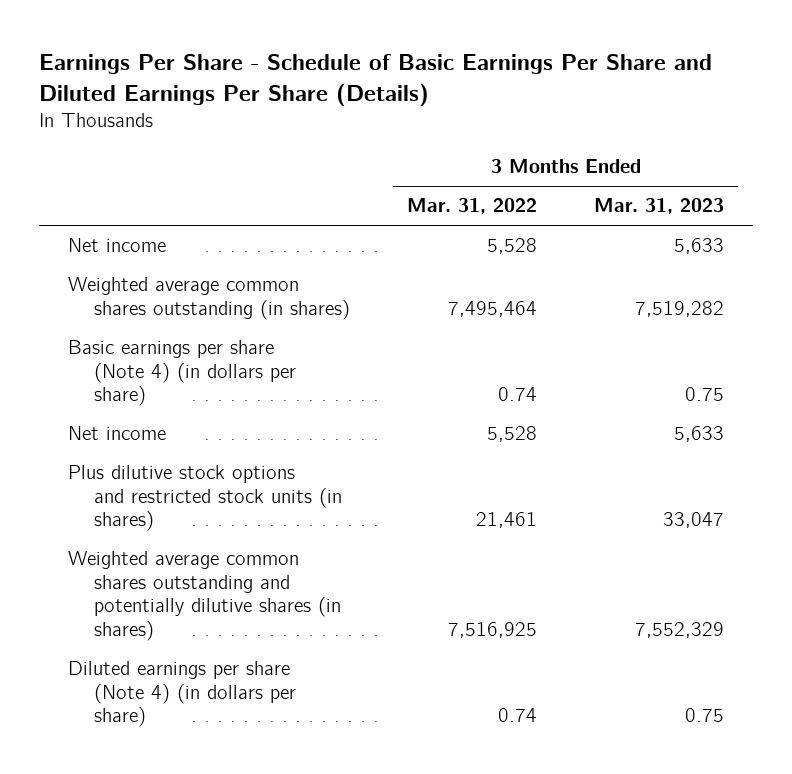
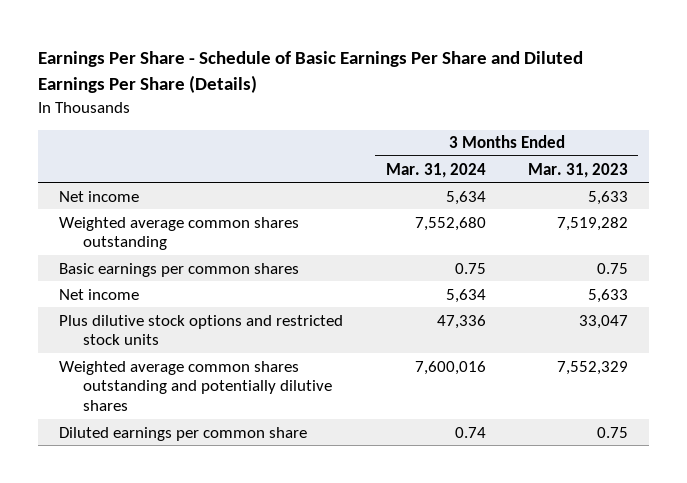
- | 3 Months Ended Mar. 31, 2022 | 3 Months Ended Mar. 31, 2023
+ | 3 Months Ended Mar. 31, 2024 | 3 Months Ended Mar. 31, 2023
- Weighted average common shares outstanding (in shares) | 7,495,464 | 7,519,282
- Basic earnings per share (Note 4) (in dollars per share) | 0.74 | 0.75
+ Weighted average common shares outstanding | 7,552,680 | 7,519,282
+ Basic earnings per common shares | 0.75 | 0.75
- Plus dilutive stock options and restricted stock units (in shares) | 21,461 | 33,047
- Weighted average common shares outstanding and potentially dilutive shares (in shares) | 7,516,925 | 7,552,329
- Diluted earnings per share (Note 4) (in dollars per share) | 0.74 | 0.75
+ Plus dilutive stock options and restricted stock units | 47,336 | 33,047
+ Weighted average common shares outstanding and potentially dilutive shares | 7,600,016 | 7,552,329
+ Diluted earnings per common share | 0.74 | 0.75

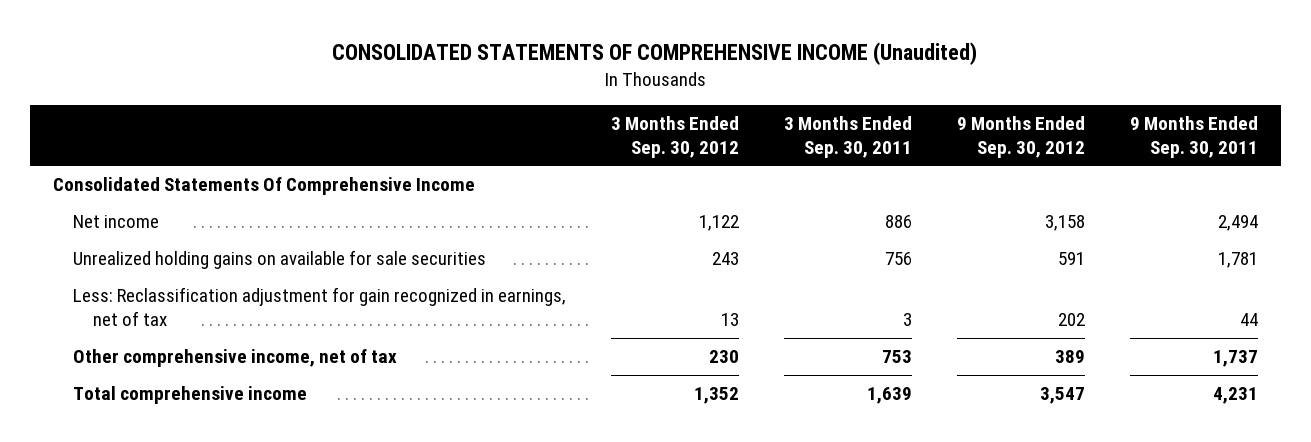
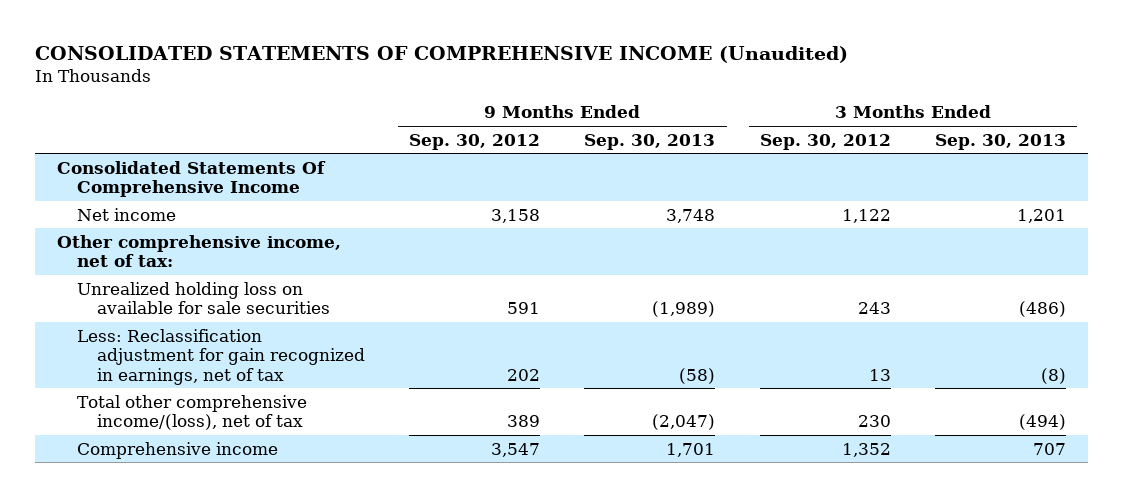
- | 3 Months Ended Sep. 30, 2012 | 3 Months Ended Sep. 30, 2011 | 9 Months Ended Sep. 30, 2012 | 9 Months Ended Sep. 30, 2011
+ | 9 Months Ended Sep. 30, 2012 | 9 Months Ended Sep. 30, 2013 | 3 Months Ended Sep. 30, 2012 | 3 Months Ended Sep. 30, 2013
- Unrealized holding gains on available for sale securities | 243 | 756 | 591 | 1,781
+ Other comprehensive income, net of tax:
+ Unrealized holding loss on available for sale securities | 591 | (1,989) | 243 | (486)
- Other comprehensive income, net of tax | 230 | 753 | 389 | 1,737
- Total comprehensive income | 1,352 | 1,639 | 3,547 | 4,231
+ Total other comprehensive income/(loss), net of tax | 389 | (2,047) | 230 | (494)
+ Comprehensive income | 3,547 | 1,701 | 1,352 | 707

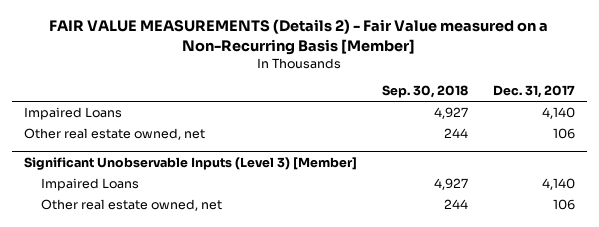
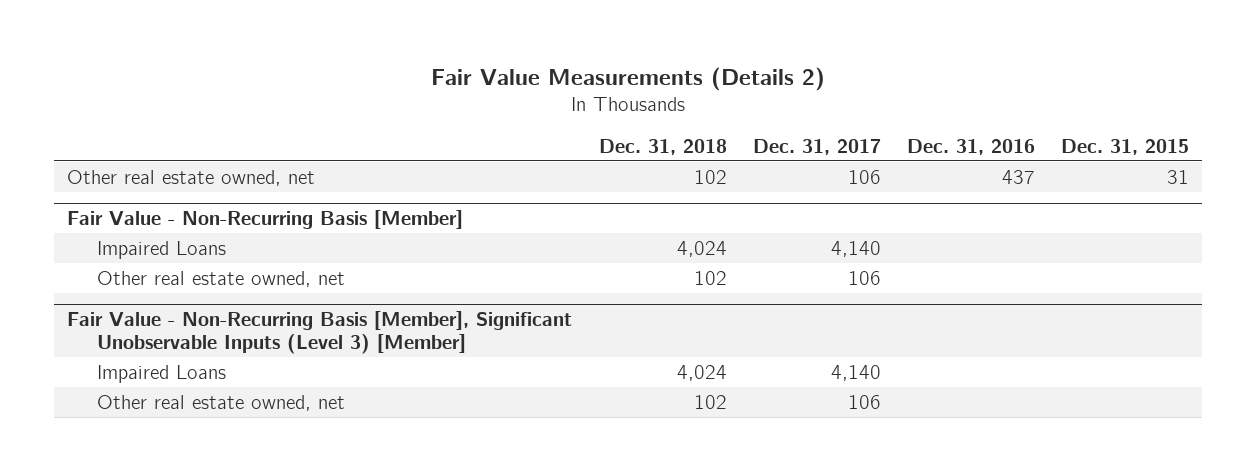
- FAIR VALUE MEASUREMENTS (Details 2) - Fair Value measured on a Non-Recurring Basis [Member]
+ Fair Value Measurements (Details 2)
- | Sep. 30, 2018 | Dec. 31, 2017
+ | Dec. 31, 2018 | Dec. 31, 2017 | Dec. 31, 2016 | Dec. 31, 2015
+ Other real estate owned, net | 102 | 106 | 437 | 31
+ Fair Value - Non-Recurring Basis [Member]
- Significant Unobservable Inputs (Level 3) [Member]
+ Fair Value - Non-Recurring Basis [Member], Significant Unobservable Inputs (Level 3) [Member]

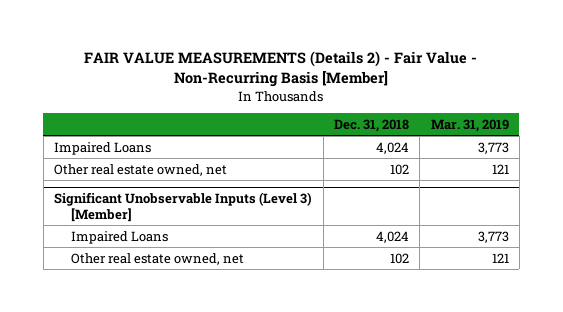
- Fair Value Measurements (Details 2)
+ FAIR VALUE MEASUREMENTS (Details 2) - Fair Value - Non-Recurring Basis [Member]
- | Dec. 31, 2018 | Dec. 31, 2017 | Dec. 31, 2016 | Dec. 31, 2015
+ | Dec. 31, 2018 | Mar. 31, 2019
- Other real estate owned, net | 102 | 106 | 437 | 31
- Fair Value - Non-Recurring Basis [Member]
- Fair Value - Non-Recurring Basis [Member], Significant Unobservable Inputs (Level 3) [Member]
+ Significant Unobservable Inputs (Level 3) [Member]

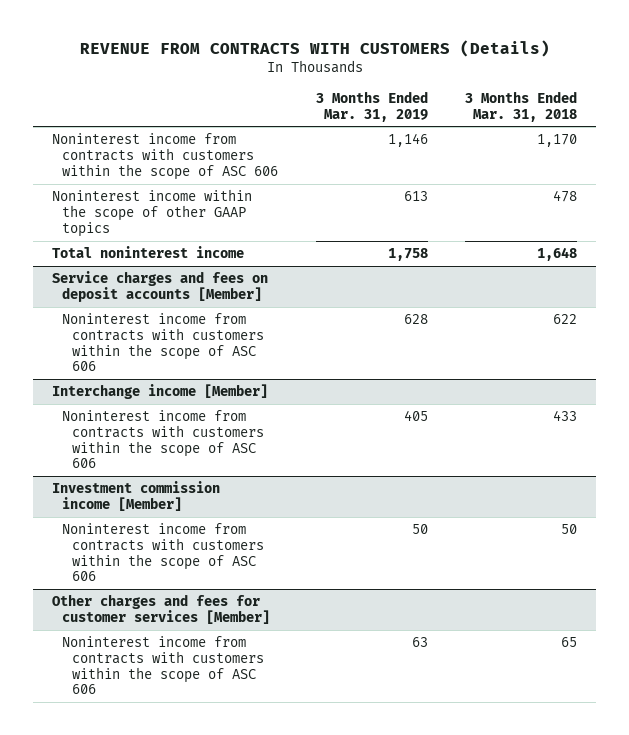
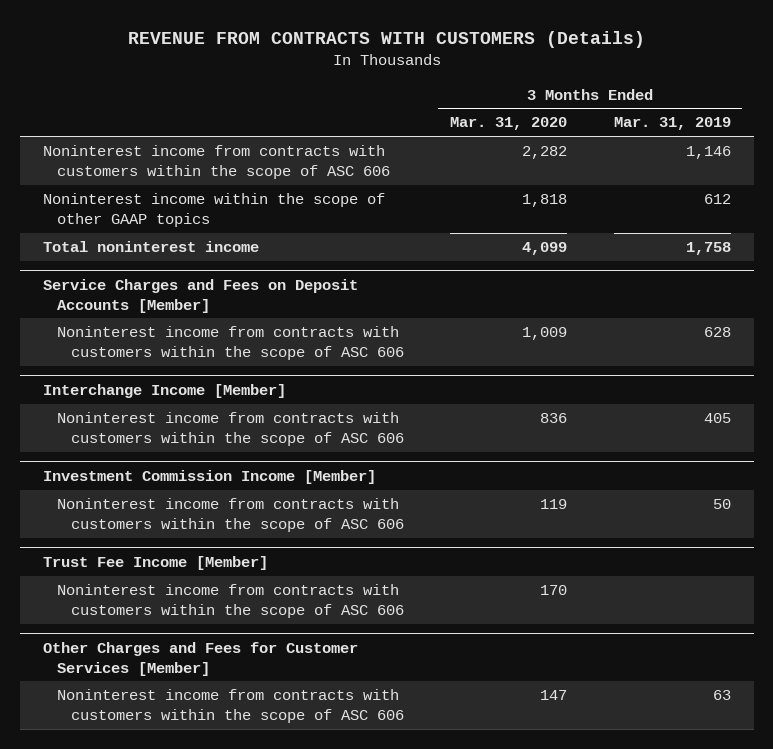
- | 3 Months Ended Mar. 31, 2019 | 3 Months Ended Mar. 31, 2018
+ | 3 Months Ended Mar. 31, 2020 | 3 Months Ended Mar. 31, 2019
- Noninterest income within the scope of other GAAP topics | 613 | 478
+ Noninterest income within the scope of other GAAP topics | 1,818 | 612
- Service charges and fees on deposit accounts [Member]
+ Service Charges and Fees on Deposit Accounts [Member]
- Interchange income [Member]
+ Interchange Income [Member]
- Investment commission income [Member]
+ Investment Commission Income [Member]
- Other charges and fees for customer services [Member]
+ Trust Fee Income [Member]
+ Noninterest income from contracts with customers within the scope of ASC 606 | 170 |
+ Other Charges and Fees for Customer Services [Member]

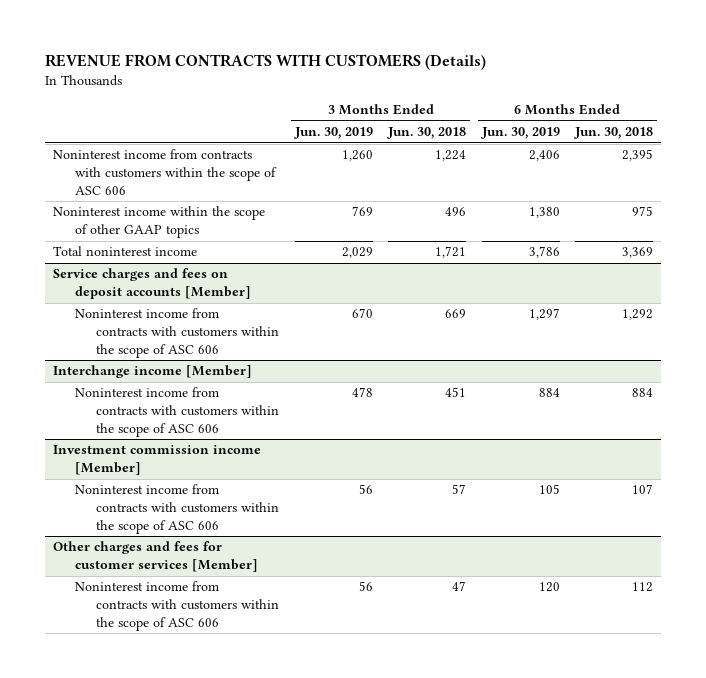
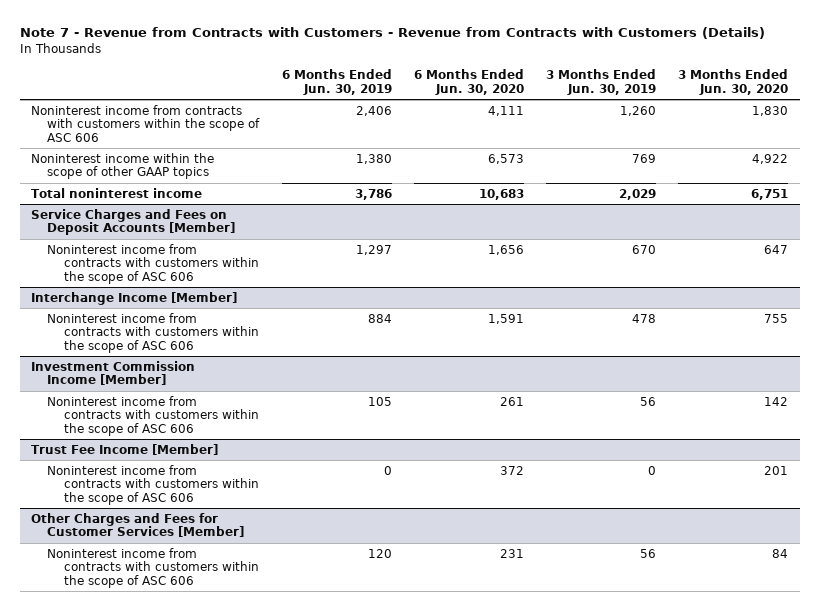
- REVENUE FROM CONTRACTS WITH CUSTOMERS (Details)
+ Note 7 - Revenue from Contracts with Customers - Revenue from Contracts with Customers (Details)
- | 3 Months Ended Jun. 30, 2019 | 3 Months Ended Jun. 30, 2018 | 6 Months Ended Jun. 30, 2019 | 6 Months Ended Jun. 30, 2018
+ | 6 Months Ended Jun. 30, 2019 | 6 Months Ended Jun. 30, 2020 | 3 Months Ended Jun. 30, 2019 | 3 Months Ended Jun. 30, 2020
- Service charges and fees on deposit accounts [Member]
+ Service Charges and Fees on Deposit Accounts [Member]
- Interchange income [Member]
+ Interchange Income [Member]
- Investment commission income [Member]
+ Investment Commission Income [Member]
- Other charges and fees for customer services [Member]
+ Trust Fee Income [Member]
+ Noninterest income from contracts with customers within the scope of ASC 606 | 0 | 372 | 0 | 201
+ Other Charges and Fees for Customer Services [Member]

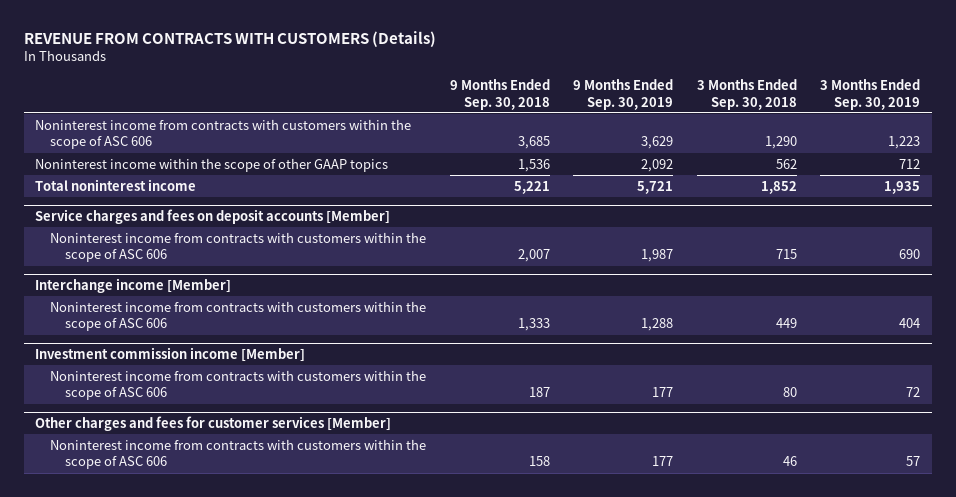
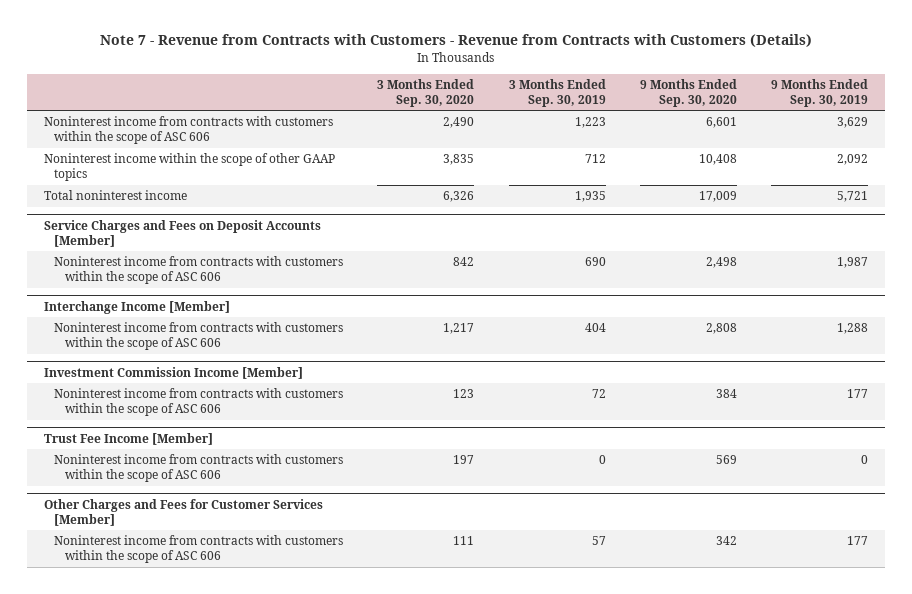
- REVENUE FROM CONTRACTS WITH CUSTOMERS (Details)
+ Note 7 - Revenue from Contracts with Customers - Revenue from Contracts with Customers (Details)
- | 9 Months Ended Sep. 30, 2018 | 9 Months Ended Sep. 30, 2019 | 3 Months Ended Sep. 30, 2018 | 3 Months Ended Sep. 30, 2019
+ | 3 Months Ended Sep. 30, 2020 | 3 Months Ended Sep. 30, 2019 | 9 Months Ended Sep. 30, 2020 | 9 Months Ended Sep. 30, 2019
- Service charges and fees on deposit accounts [Member]
+ Service Charges and Fees on Deposit Accounts [Member]
- Interchange income [Member]
+ Interchange Income [Member]
- Investment commission income [Member]
+ Investment Commission Income [Member]
- Other charges and fees for customer services [Member]
+ Trust Fee Income [Member]
+ Noninterest income from contracts with customers within the scope of ASC 606 | 197 | 0 | 569 | 0
+ Other Charges and Fees for Customer Services [Member]

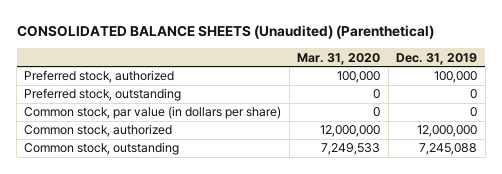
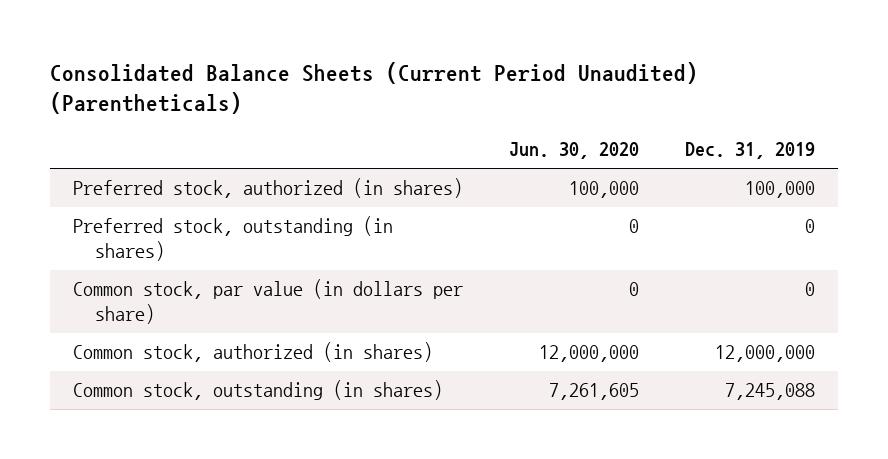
- CONSOLIDATED BALANCE SHEETS (Unaudited) (Parenthetical)
+ Consolidated Balance Sheets (Current Period Unaudited) (Parentheticals)
- | Mar. 31, 2020 | Dec. 31, 2019
+ | Jun. 30, 2020 | Dec. 31, 2019
- Preferred stock, authorized | 100,000 | 100,000
- Preferred stock, outstanding | 0 | 0
+ Preferred stock, authorized (in shares) | 100,000 | 100,000
+ Preferred stock, outstanding (in shares) | 0 | 0
- Common stock, authorized | 12,000,000 | 12,000,000
- Common stock, outstanding | 7,249,533 | 7,245,088
+ Common stock, authorized (in shares) | 12,000,000 | 12,000,000
+ Common stock, outstanding (in shares) | 7,261,605 | 7,245,088

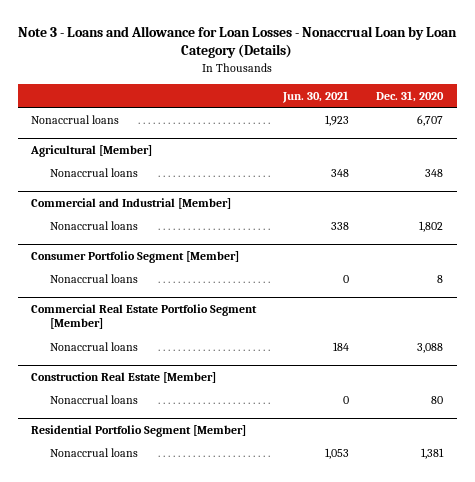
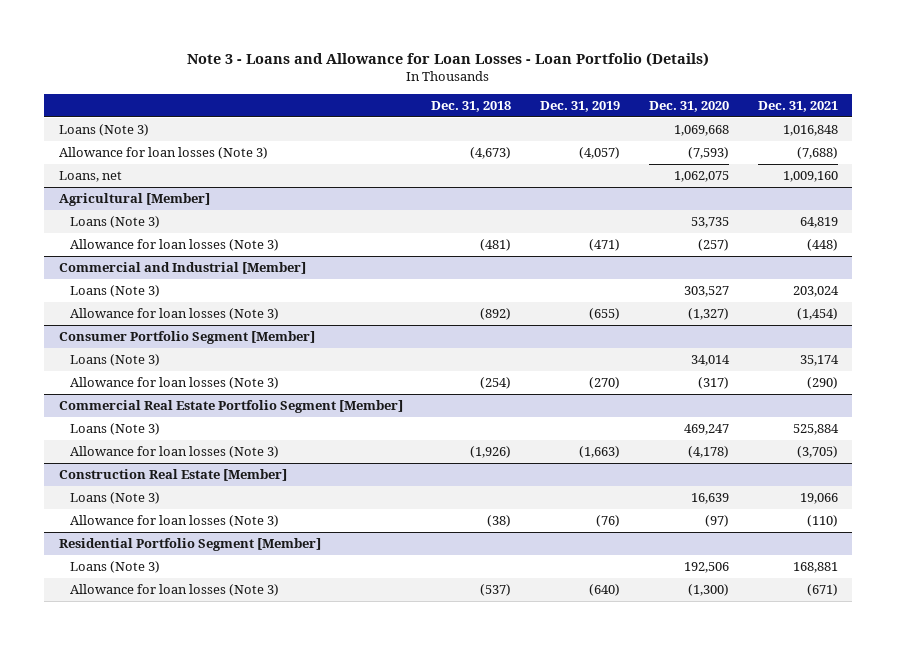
- Note 3 - Loans and Allowance for Loan Losses - Nonaccrual Loan by Loan Category (Details)
+ Note 3 - Loans and Allowance for Loan Losses - Loan Portfolio (Details)
- | Jun. 30, 2021 | Dec. 31, 2020
+ | Dec. 31, 2018 | Dec. 31, 2019 | Dec. 31, 2020 | Dec. 31, 2021
- Nonaccrual loans | 1,923 | 6,707
+ Loans (Note 3) | | | 1,069,668 | 1,016,848
+ Allowance for loan losses (Note 3) | (4,673) | (4,057) | (7,593) | (7,688)
+ Loans, net | | | 1,062,075 | 1,009,160
@ Agricultural [Member]
- Nonaccrual loans | 348 | 348
+ Loans (Note 3) | | | 53,735 | 64,819
+ Allowance for loan losses (Note 3) | (481) | (471) | (257) | (448)
@ Commercial and Industrial [Member]
- Nonaccrual loans | 338 | 1,802
+ Loans (Note 3) | | | 303,527 | 203,024
+ Allowance for loan losses (Note 3) | (892) | (655) | (1,327) | (1,454)
@ Consumer Portfolio Segment [Member]
- Nonaccrual loans | 0 | 8
+ Loans (Note 3) | | | 34,014 | 35,174
+ Allowance for loan losses (Note 3) | (254) | (270) | (317) | (290)
@ Commercial Real Estate Portfolio Segment [Member]
- Nonaccrual loans | 184 | 3,088
+ Loans (Note 3) | | | 469,247 | 525,884
+ Allowance for loan losses (Note 3) | (1,926) | (1,663) | (4,178) | (3,705)
@ Construction Real Estate [Member]
- Nonaccrual loans | 0 | 80
+ Loans (Note 3) | | | 16,639 | 19,066
+ Allowance for loan losses (Note 3) | (38) | (76) | (97) | (110)
@ Residential Portfolio Segment [Member]
- Nonaccrual loans | 1,053 | 1,381
+ Loans (Note 3) | | | 192,506 | 168,881
+ Allowance for loan losses (Note 3) | (537) | (640) | (1,300) | (671)

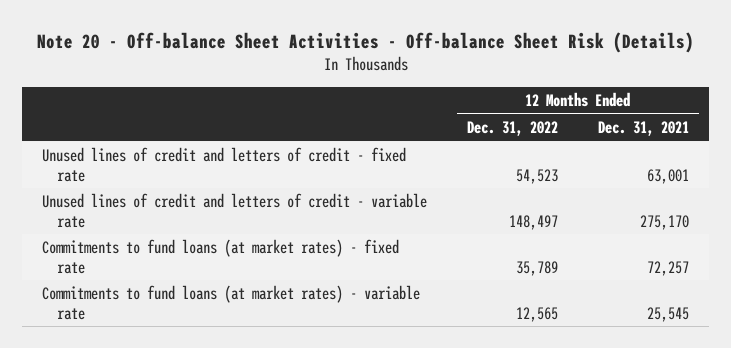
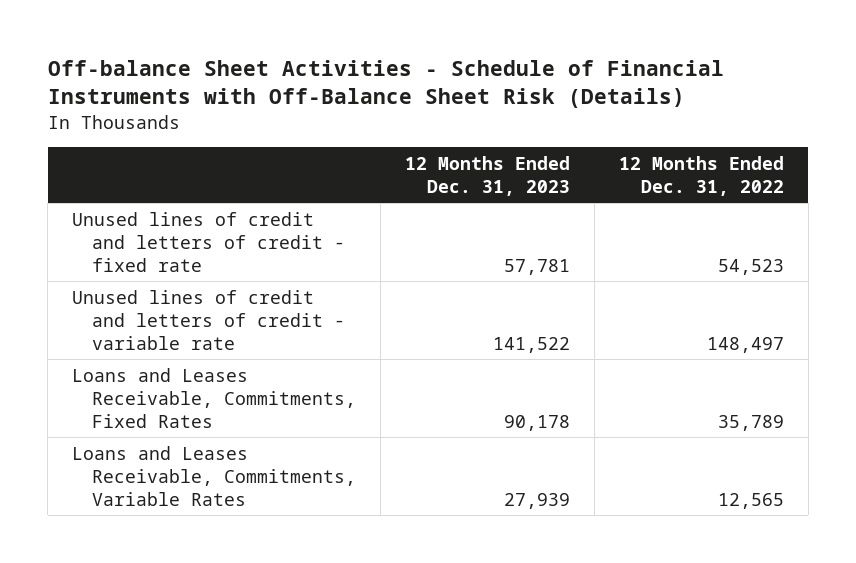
- Note 20 - Off-balance Sheet Activities - Off-balance Sheet Risk (Details)
+ Off-balance Sheet Activities - Schedule of Financial Instruments with Off-Balance Sheet Risk (Details)
- | 12 Months Ended Dec. 31, 2022 | 12 Months Ended Dec. 31, 2021
+ | 12 Months Ended Dec. 31, 2023 | 12 Months Ended Dec. 31, 2022
- Commitments to fund loans (at market rates) - fixed rate | 35,789 | 72,257
- Commitments to fund loans (at market rates) - variable rate | 12,565 | 25,545
+ Loans and Leases Receivable, Commitments, Fixed Rates | 90,178 | 35,789
+ Loans and Leases Receivable, Commitments, Variable Rates | 27,939 | 12,565

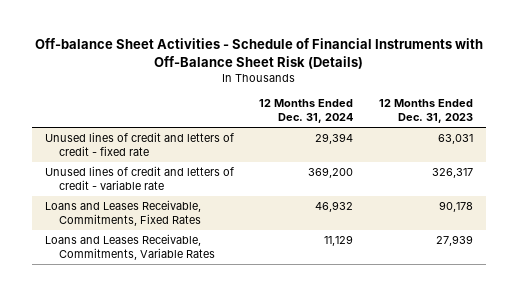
- | 12 Months Ended Dec. 31, 2023 | 12 Months Ended Dec. 31, 2022
+ | 12 Months Ended Dec. 31, 2024 | 12 Months Ended Dec. 31, 2023
- Unused lines of credit and letters of credit - fixed rate | 57,781 | 54,523
- Unused lines of credit and letters of credit - variable rate | 141,522 | 148,497
+ Unused lines of credit and letters of credit - fixed rate | 29,394 | 63,031
+ Unused lines of credit and letters of credit - variable rate | 369,200 | 326,317

